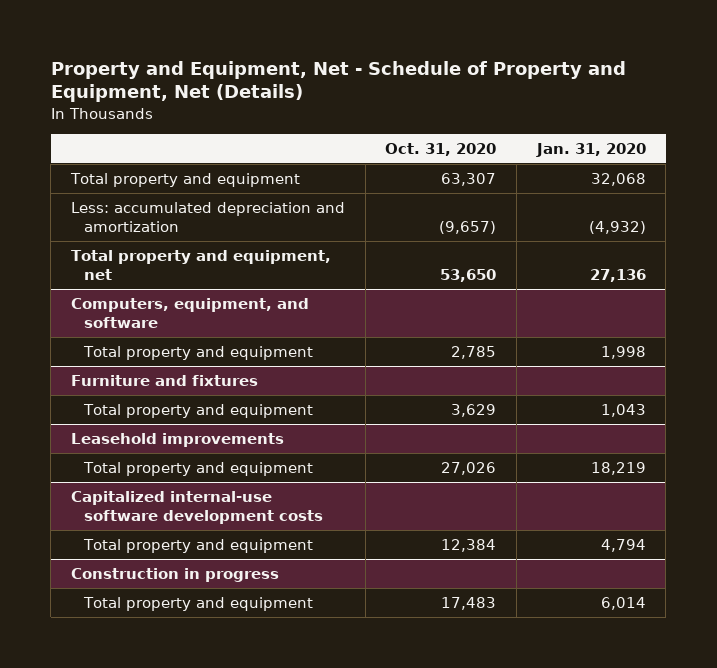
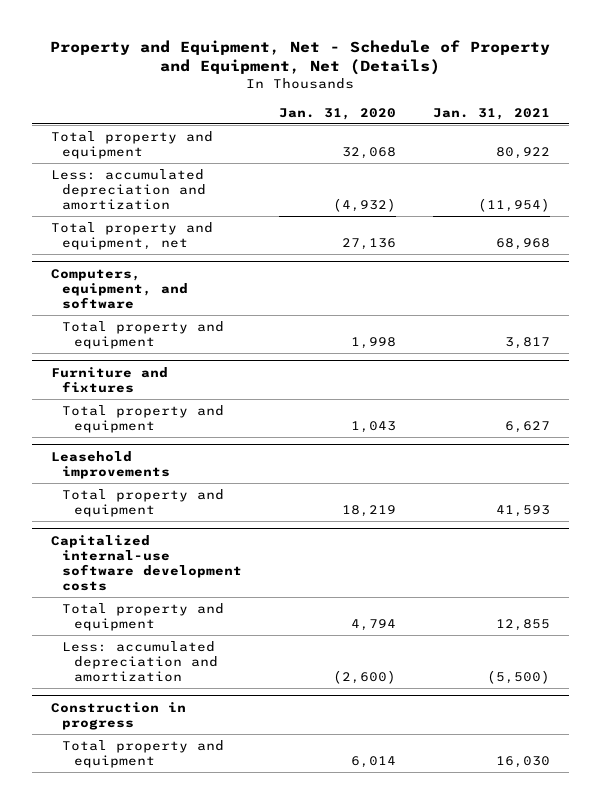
- | Oct. 31, 2020 | Jan. 31, 2020
+ | Jan. 31, 2020 | Jan. 31, 2021
@ Capitalized internal-use software development costs
+ Less: accumulated depreciation and amortization | (2,600) | (5,500)

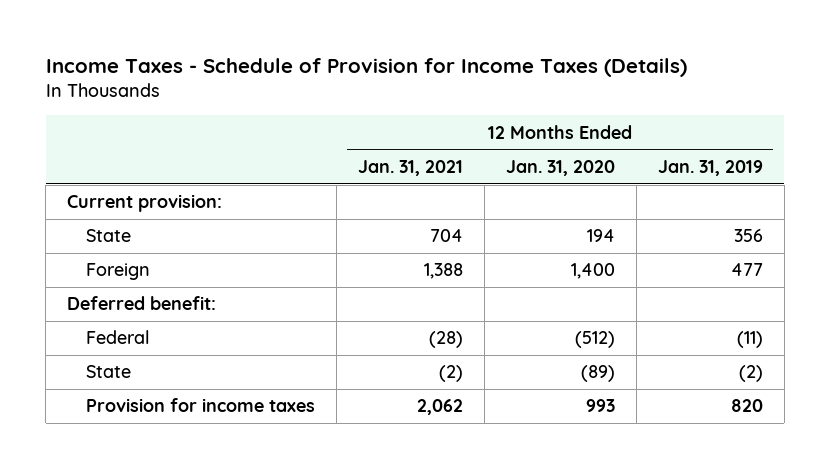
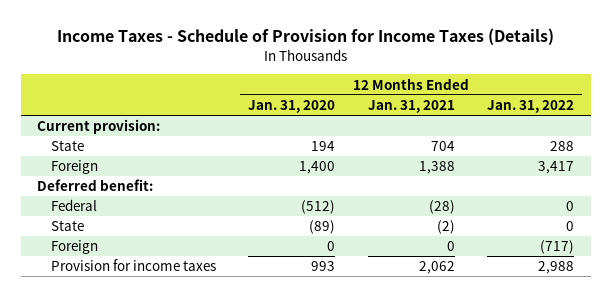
- | 12 Months Ended Jan. 31, 2021 | 12 Months Ended Jan. 31, 2020 | 12 Months Ended Jan. 31, 2019
+ | 12 Months Ended Jan. 31, 2020 | 12 Months Ended Jan. 31, 2021 | 12 Months Ended Jan. 31, 2022
+ Foreign | 0 | 0 | (717)

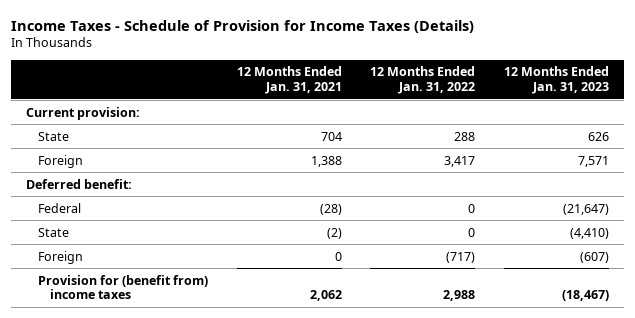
- | 12 Months Ended Jan. 31, 2020 | 12 Months Ended Jan. 31, 2021 | 12 Months Ended Jan. 31, 2022
+ | 12 Months Ended Jan. 31, 2021 | 12 Months Ended Jan. 31, 2022 | 12 Months Ended Jan. 31, 2023
- Provision for income taxes | 993 | 2,062 | 2,988
+ Provision for (benefit from) income taxes | 2,062 | 2,988 | (18,467)

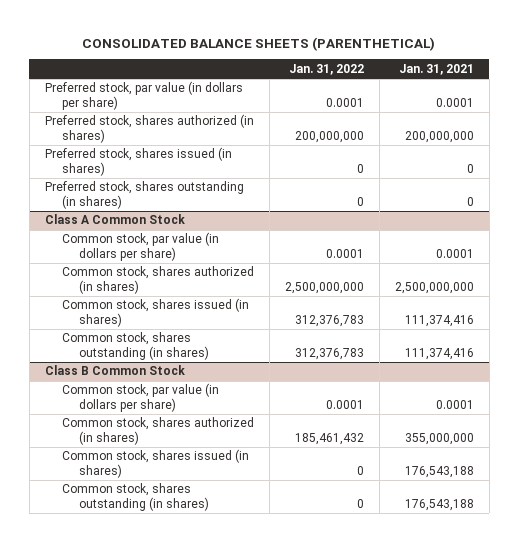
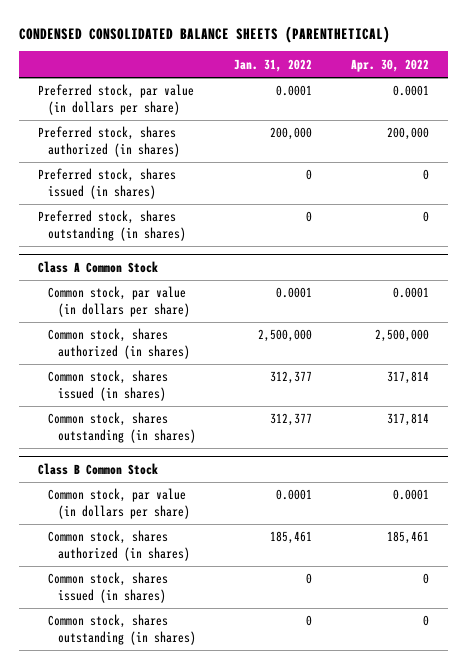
- CONSOLIDATED BALANCE SHEETS (PARENTHETICAL)
+ CONDENSED CONSOLIDATED BALANCE SHEETS (PARENTHETICAL)
- | Jan. 31, 2022 | Jan. 31, 2021
+ | Jan. 31, 2022 | Apr. 30, 2022
- Preferred stock, shares authorized (in shares) | 200,000,000 | 200,000,000
+ Preferred stock, shares authorized (in shares) | 200,000 | 200,000
@ Class A Common Stock
- Common stock, shares authorized (in shares) | 2,500,000,000 | 2,500,000,000
- Common stock, shares issued (in shares) | 312,376,783 | 111,374,416
- Common stock, shares outstanding (in shares) | 312,376,783 | 111,374,416
+ Common stock, shares authorized (in shares) | 2,500,000 | 2,500,000
+ Common stock, shares issued (in shares) | 312,377 | 317,814
+ Common stock, shares outstanding (in shares) | 312,377 | 317,814
@ Class B Common Stock
- Common stock, shares authorized (in shares) | 185,461,432 | 355,000,000
+ Common stock, shares authorized (in shares) | 185,461 | 185,461

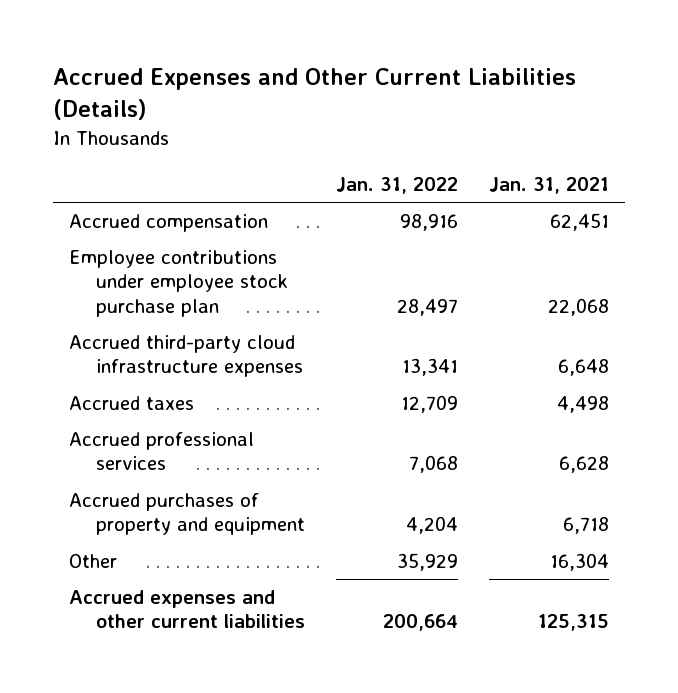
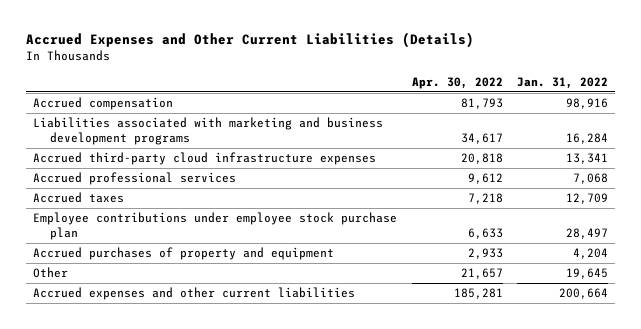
- | Jan. 31, 2022 | Jan. 31, 2021
+ | Apr. 30, 2022 | Jan. 31, 2022
+ Liabilities associated with marketing and business development programs | 34,617 | 16,284
moved down: Accrued taxes | 7,218 | 12,709
moved down: Employee contributions under employee stock purchase plan | 6,633 | 28,497
- Other | 35,929 | 16,304
+ Other | 21,657 | 19,645

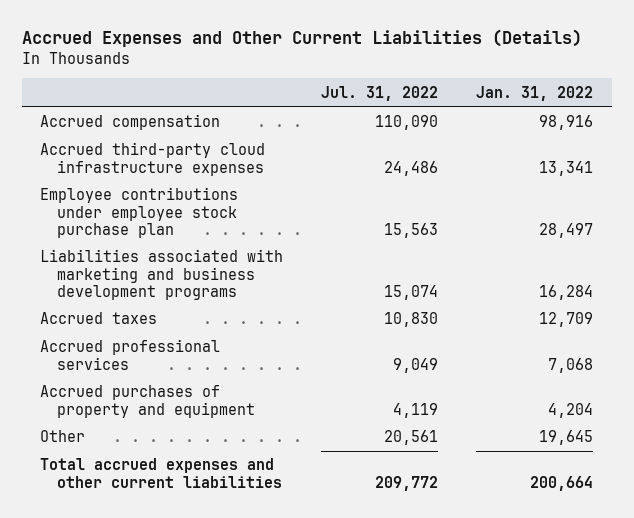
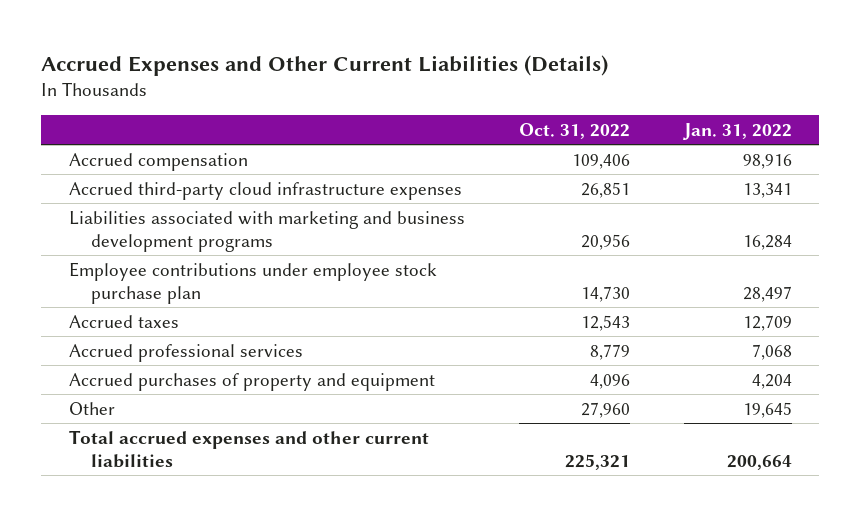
- | Jul. 31, 2022 | Jan. 31, 2022
+ | Oct. 31, 2022 | Jan. 31, 2022
moved down: Employee contributions under employee stock purchase plan | 14,730 | 28,497

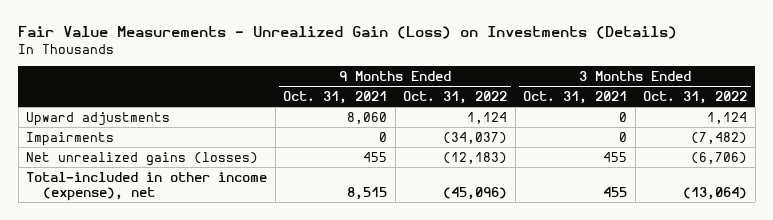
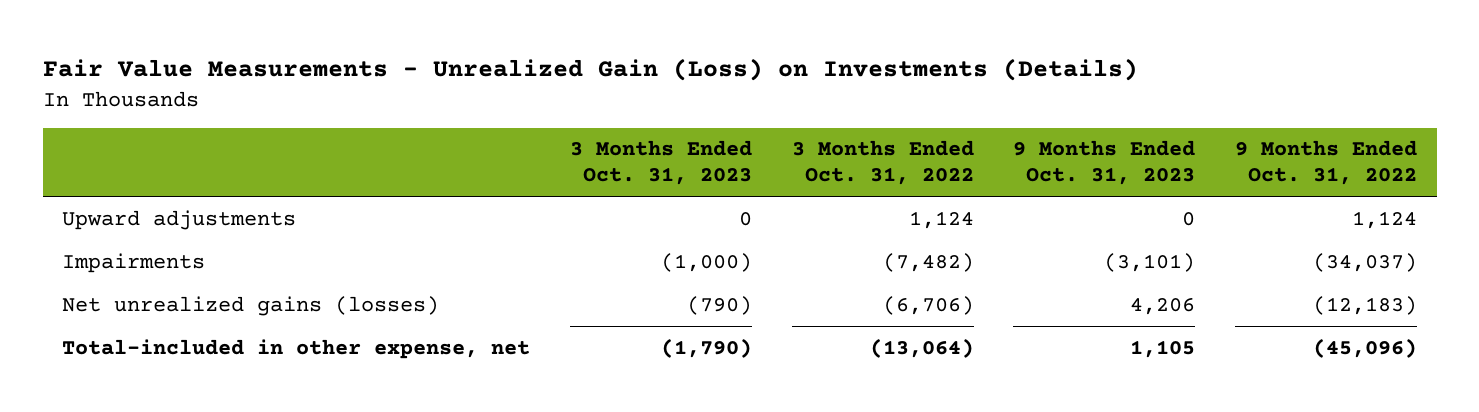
- | 9 Months Ended Oct. 31, 2021 | 9 Months Ended Oct. 31, 2022 | 3 Months Ended Oct. 31, 2021 | 3 Months Ended Oct. 31, 2022
+ | 3 Months Ended Oct. 31, 2023 | 3 Months Ended Oct. 31, 2022 | 9 Months Ended Oct. 31, 2023 | 9 Months Ended Oct. 31, 2022
- Total-included in other income (expense), net | 8,515 | (45,096) | 455 | (13,064)
+ Total-included in other expense, net | (1,790) | (13,064) | 1,105 | (45,096)

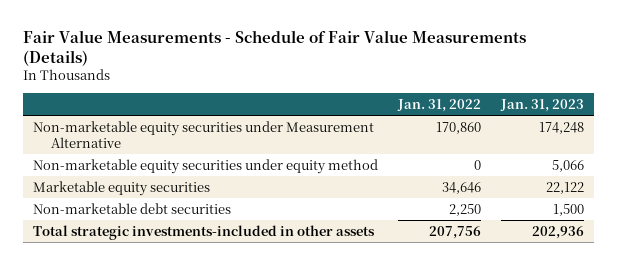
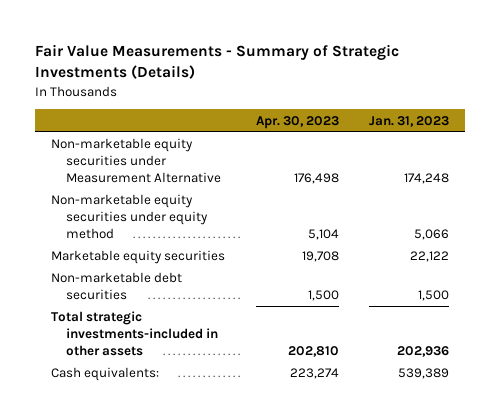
- Fair Value Measurements - Schedule of Fair Value Measurements (Details)
+ Fair Value Measurements - Summary of Strategic Investments (Details)
- | Jan. 31, 2022 | Jan. 31, 2023
+ | Apr. 30, 2023 | Jan. 31, 2023
+ Cash equivalents: | 223,274 | 539,389

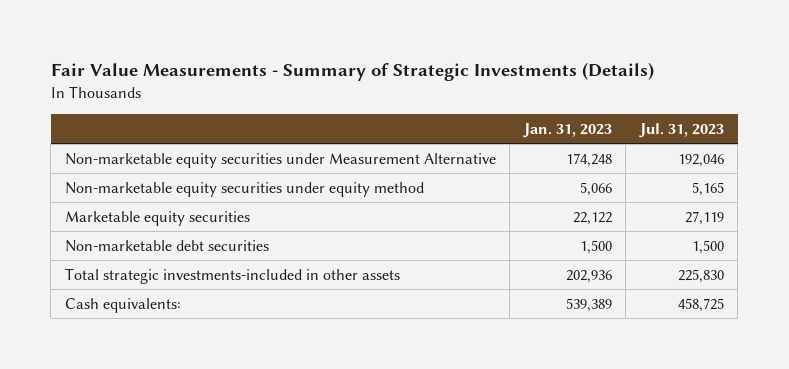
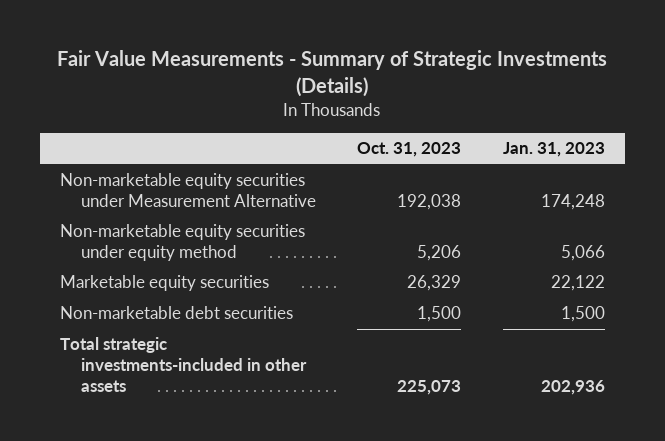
- | Jan. 31, 2023 | Jul. 31, 2023
+ | Oct. 31, 2023 | Jan. 31, 2023
- Cash equivalents: | 539,389 | 458,725

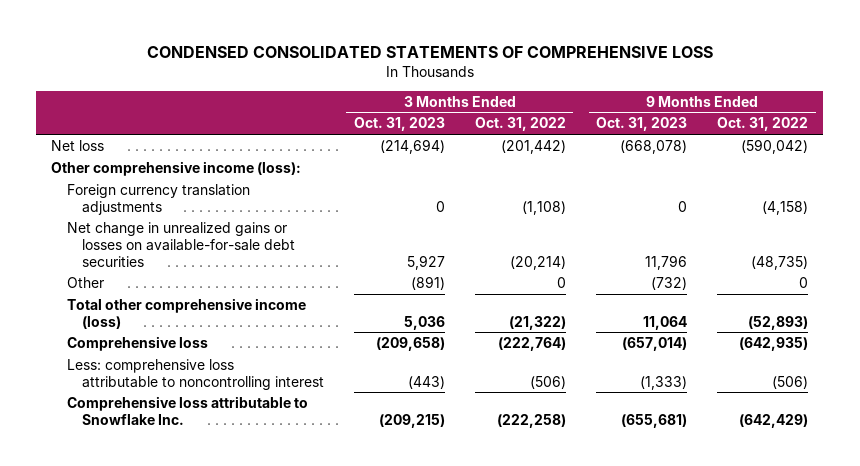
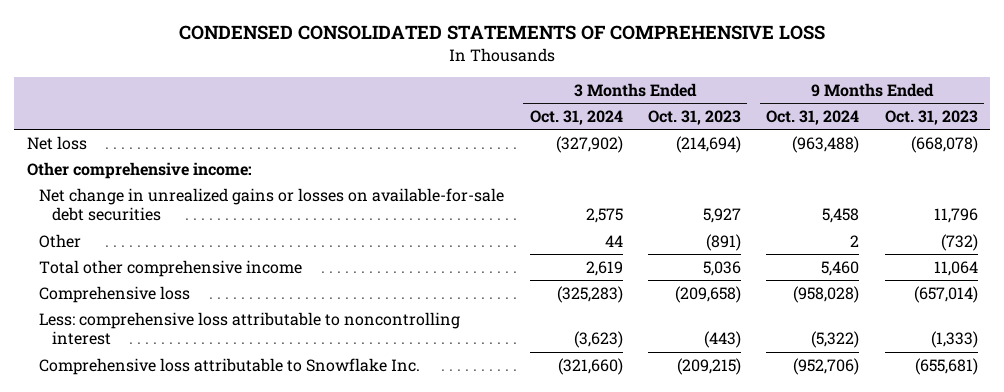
- | 3 Months Ended Oct. 31, 2023 | 3 Months Ended Oct. 31, 2022 | 9 Months Ended Oct. 31, 2023 | 9 Months Ended Oct. 31, 2022
+ | 3 Months Ended Oct. 31, 2024 | 3 Months Ended Oct. 31, 2023 | 9 Months Ended Oct. 31, 2024 | 9 Months Ended Oct. 31, 2023
- Other comprehensive income (loss):
- Foreign currency translation adjustments | 0 | (1,108) | 0 | (4,158)
+ Other comprehensive income:
- Total other comprehensive income (loss) | 5,036 | (21,322) | 11,064 | (52,893)
+ Total other comprehensive income | 2,619 | 5,036 | 5,460 | 11,064

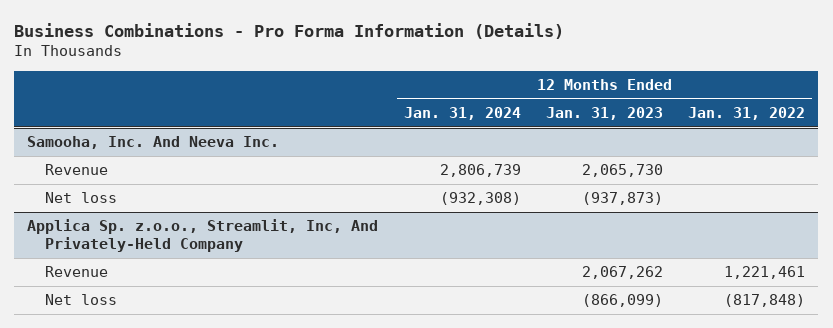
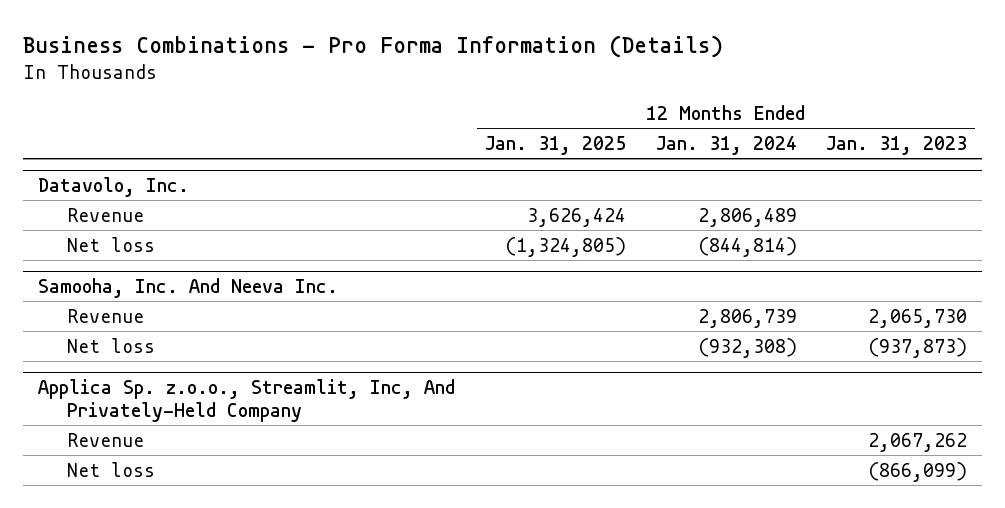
- | 12 Months Ended Jan. 31, 2024 | 12 Months Ended Jan. 31, 2023 | 12 Months Ended Jan. 31, 2022
+ | 12 Months Ended Jan. 31, 2025 | 12 Months Ended Jan. 31, 2024 | 12 Months Ended Jan. 31, 2023
+ Datavolo, Inc.
+ Revenue | 3,626,424 | 2,806,489 |
+ Net loss | (1,324,805) | (844,814) |

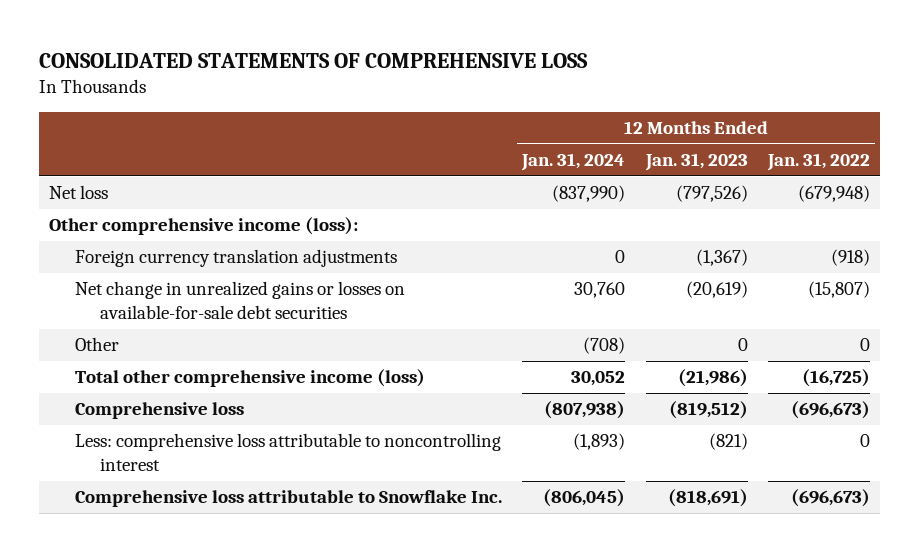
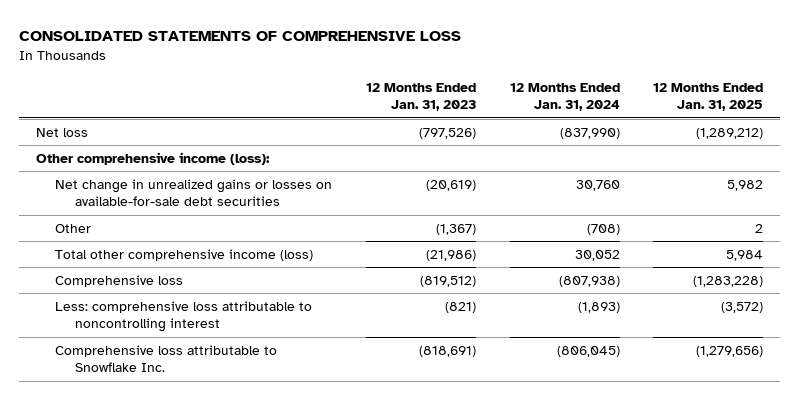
- | 12 Months Ended Jan. 31, 2024 | 12 Months Ended Jan. 31, 2023 | 12 Months Ended Jan. 31, 2022
+ | 12 Months Ended Jan. 31, 2023 | 12 Months Ended Jan. 31, 2024 | 12 Months Ended Jan. 31, 2025
- Foreign currency translation adjustments | 0 | (1,367) | (918)
- Other | (708) | 0 | 0
+ Other | (1,367) | (708) | 2

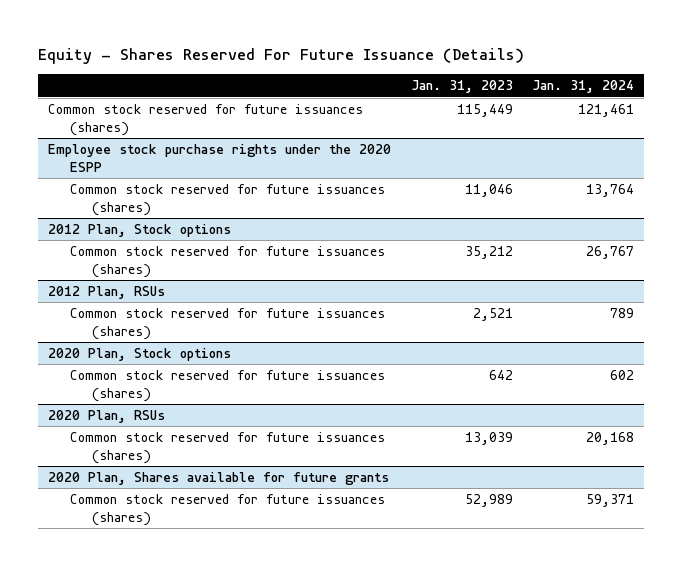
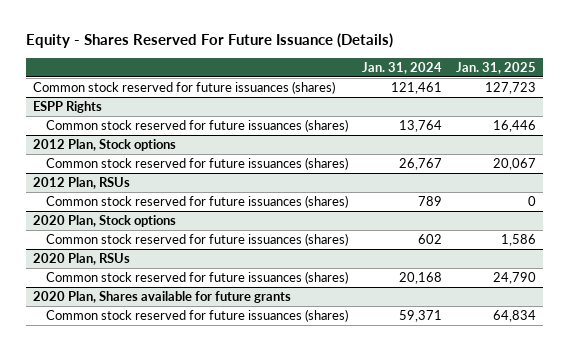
- | Jan. 31, 2023 | Jan. 31, 2024
+ | Jan. 31, 2024 | Jan. 31, 2025
- Employee stock purchase rights under the 2020 ESPP
+ ESPP Rights

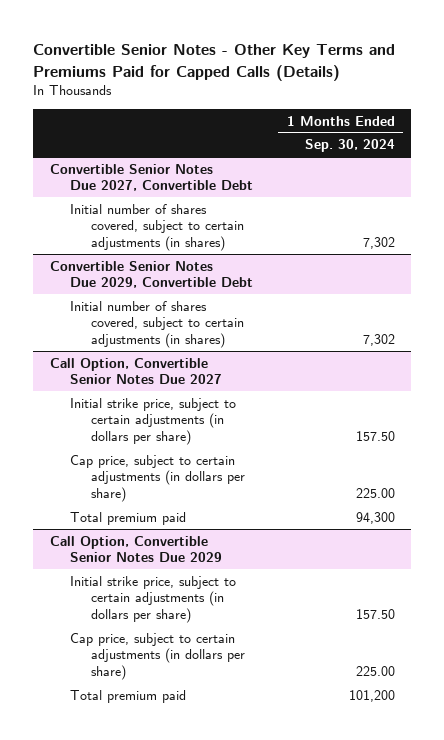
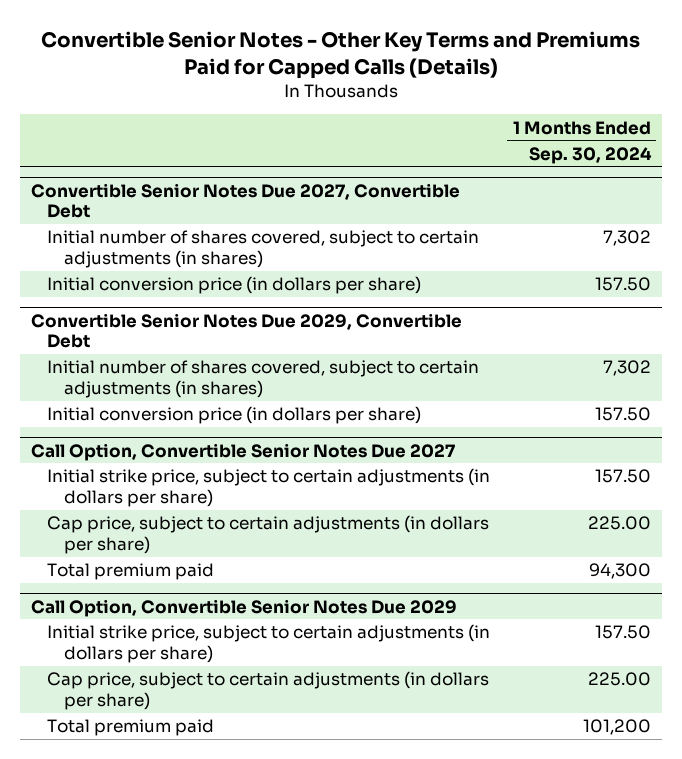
@ Convertible Senior Notes Due 2027, Convertible Debt
+ Initial conversion price (in dollars per share) | 157.50
@ Convertible Senior Notes Due 2029, Convertible Debt
+ Initial conversion price (in dollars per share) | 157.50

